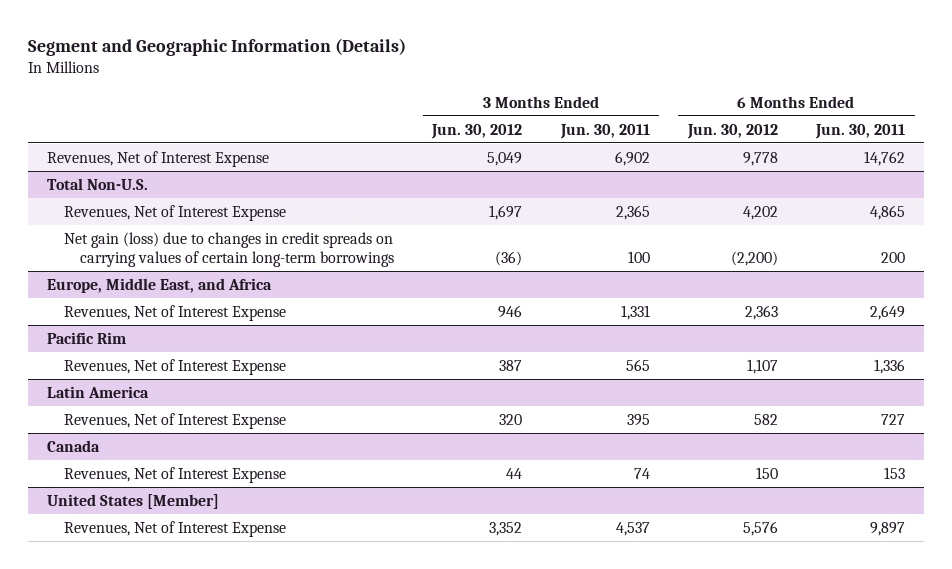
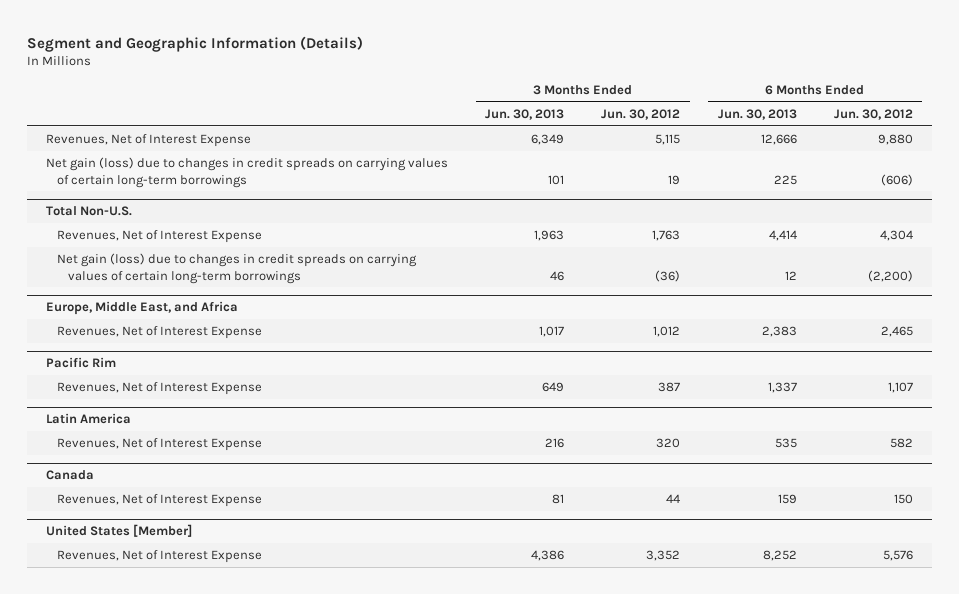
- | 3 Months Ended Jun. 30, 2012 | 3 Months Ended Jun. 30, 2011 | 6 Months Ended Jun. 30, 2012 | 6 Months Ended Jun. 30, 2011
+ | 3 Months Ended Jun. 30, 2013 | 3 Months Ended Jun. 30, 2012 | 6 Months Ended Jun. 30, 2013 | 6 Months Ended Jun. 30, 2012
- Revenues, Net of Interest Expense | 5,049 | 6,902 | 9,778 | 14,762
+ Revenues, Net of Interest Expense | 6,349 | 5,115 | 12,666 | 9,880
+ Net gain (loss) due to changes in credit spreads on carrying values of certain long-term borrowings | 101 | 19 | 225 | (606)
@ Total Non-U.S.
- Revenues, Net of Interest Expense | 1,697 | 2,365 | 4,202 | 4,865
+ Revenues, Net of Interest Expense | 1,963 | 1,763 | 4,414 | 4,304
@ Europe, Middle East, and Africa
- Revenues, Net of Interest Expense | 946 | 1,331 | 2,363 | 2,649
+ Revenues, Net of Interest Expense | 1,017 | 1,012 | 2,383 | 2,465

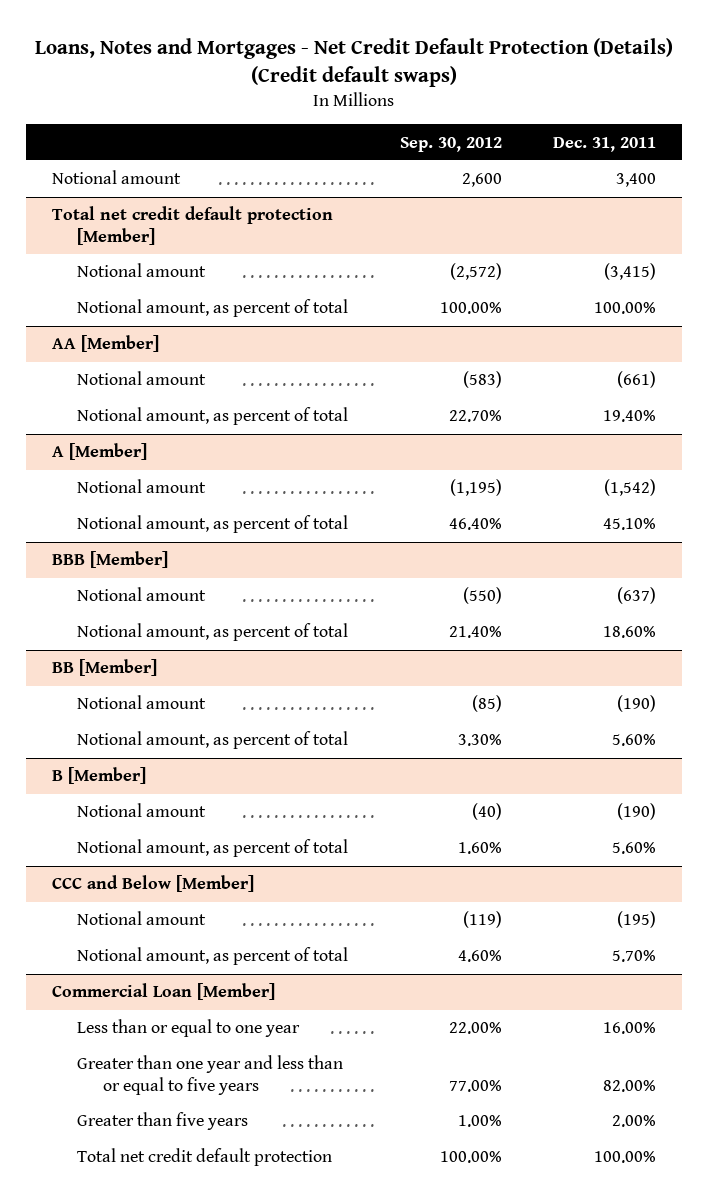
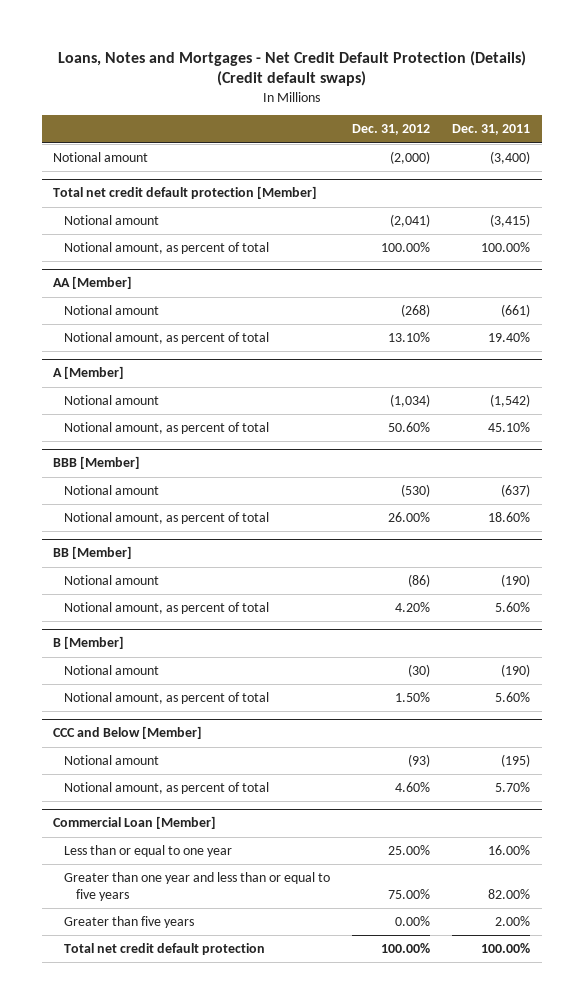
- | Sep. 30, 2012 | Dec. 31, 2011
+ | Dec. 31, 2012 | Dec. 31, 2011
- Notional amount | 2,600 | 3,400
+ Notional amount | (2,000) | (3,400)

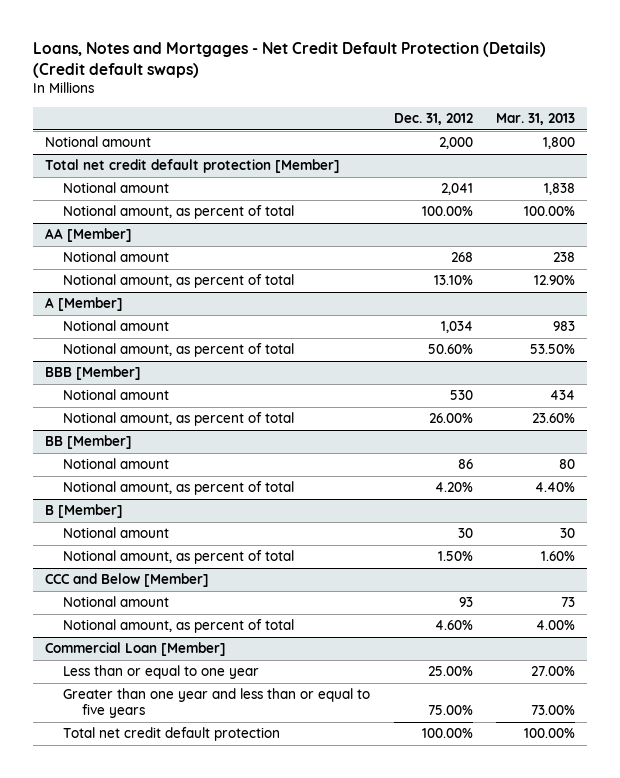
- | Dec. 31, 2012 | Dec. 31, 2011
+ | Dec. 31, 2012 | Mar. 31, 2013
- Notional amount | (2,000) | (3,400)
+ Notional amount | 2,000 | 1,800
@ Total net credit default protection [Member]
- Notional amount | (2,041) | (3,415)
+ Notional amount | 2,041 | 1,838
@ AA [Member]
- Notional amount | (268) | (661)
+ Notional amount | 268 | 238
@ A [Member]
- Notional amount | (1,034) | (1,542)
+ Notional amount | 1,034 | 983
@ BBB [Member]
- Notional amount | (530) | (637)
+ Notional amount | 530 | 434
@ BB [Member]
- Notional amount | (86) | (190)
+ Notional amount | 86 | 80
@ B [Member]
- Notional amount | (30) | (190)
+ Notional amount | 30 | 30
@ CCC and Below [Member]
- Notional amount | (93) | (195)
+ Notional amount | 93 | 73
@ Commercial Loan [Member]
- Greater than five years | 0.00% | 2.00%

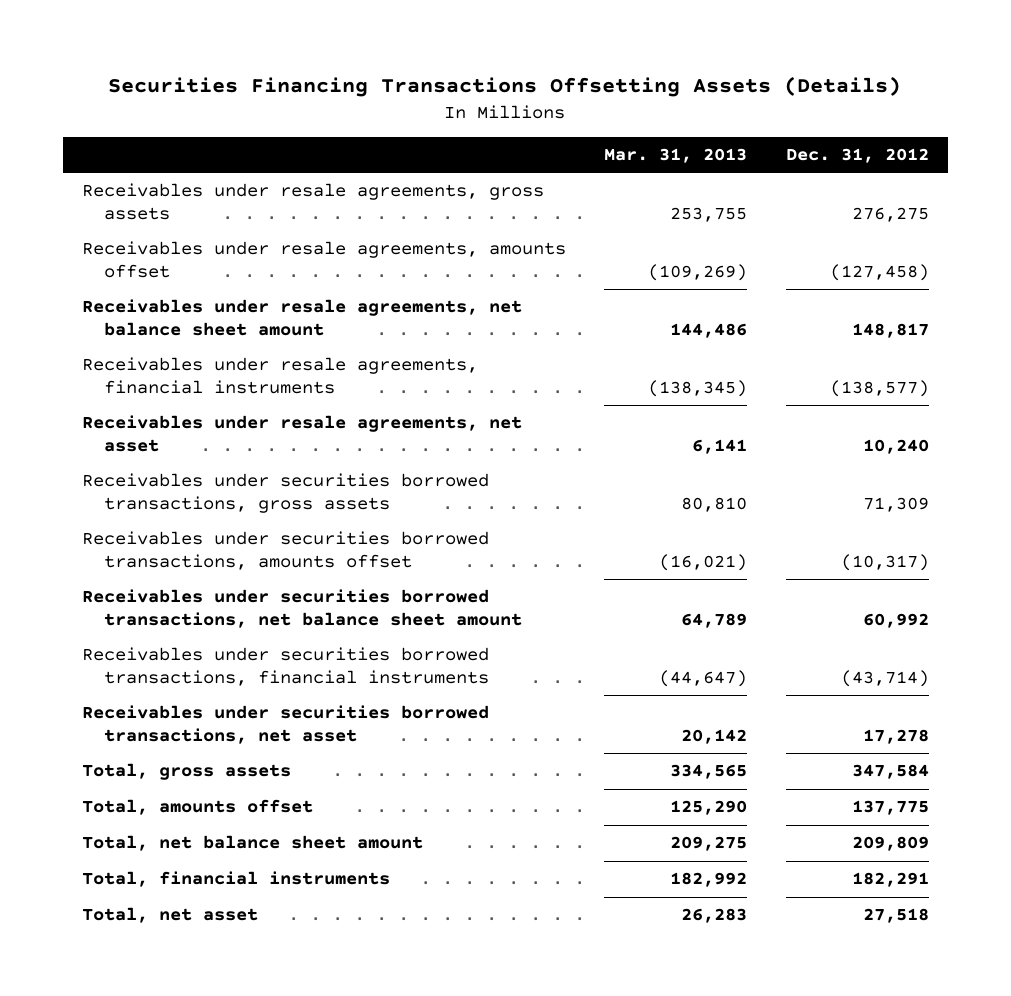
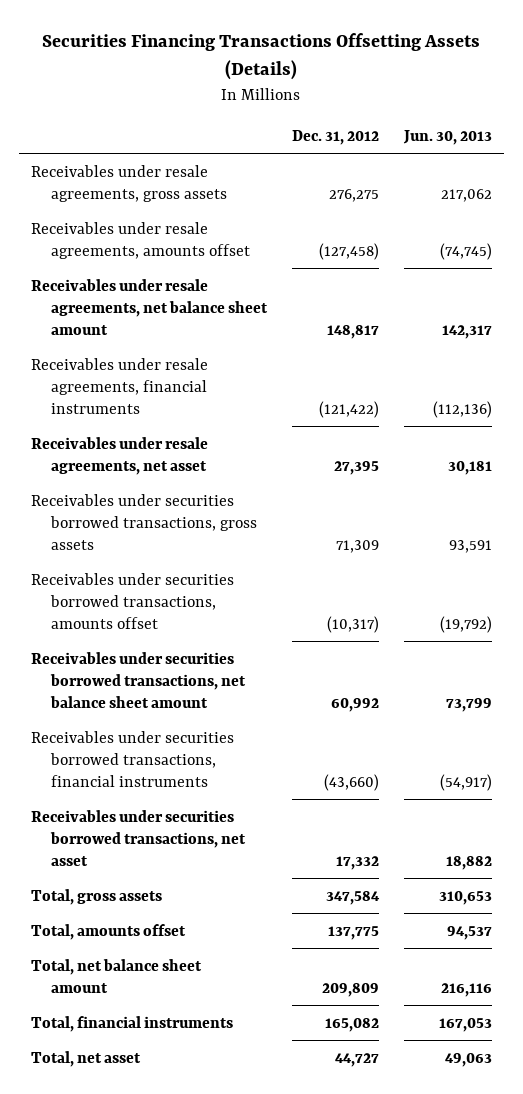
- | Mar. 31, 2013 | Dec. 31, 2012
+ | Dec. 31, 2012 | Jun. 30, 2013
- Receivables under resale agreements, financial instruments | (138,345) | (138,577)
- Receivables under resale agreements, net asset | 6,141 | 10,240
+ Receivables under resale agreements, financial instruments | (121,422) | (112,136)
+ Receivables under resale agreements, net asset | 27,395 | 30,181
- Receivables under securities borrowed transactions, financial instruments | (44,647) | (43,714)
- Receivables under securities borrowed transactions, net asset | 20,142 | 17,278
+ Receivables under securities borrowed transactions, financial instruments | (43,660) | (54,917)
+ Receivables under securities borrowed transactions, net asset | 17,332 | 18,882
- Total, financial instruments | 182,992 | 182,291
- Total, net asset | 26,283 | 27,518
+ Total, financial instruments | 165,082 | 167,053
+ Total, net asset | 44,727 | 49,063

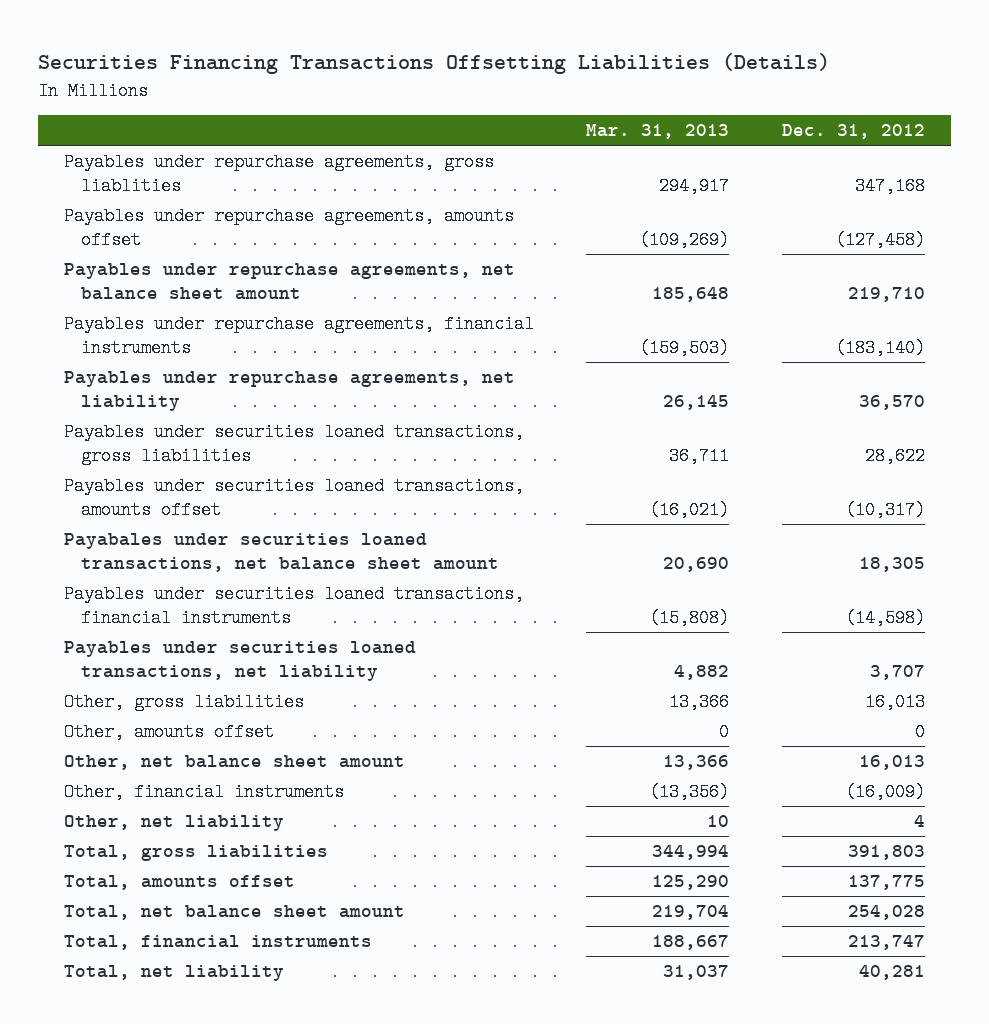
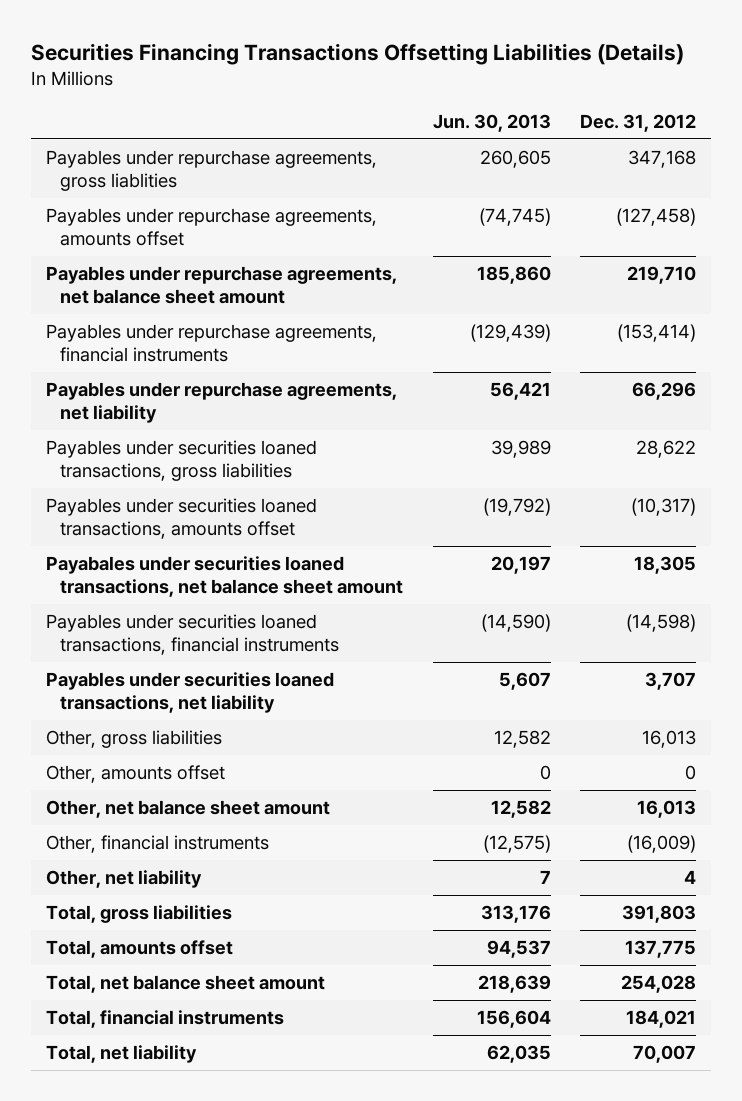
- | Mar. 31, 2013 | Dec. 31, 2012
+ | Jun. 30, 2013 | Dec. 31, 2012
- Payables under repurchase agreements, financial instruments | (159,503) | (183,140)
- Payables under repurchase agreements, net liability | 26,145 | 36,570
+ Payables under repurchase agreements, financial instruments | (129,439) | (153,414)
+ Payables under repurchase agreements, net liability | 56,421 | 66,296
- Total, financial instruments | 188,667 | 213,747
- Total, net liability | 31,037 | 40,281
+ Total, financial instruments | 156,604 | 184,021
+ Total, net liability | 62,035 | 70,007

